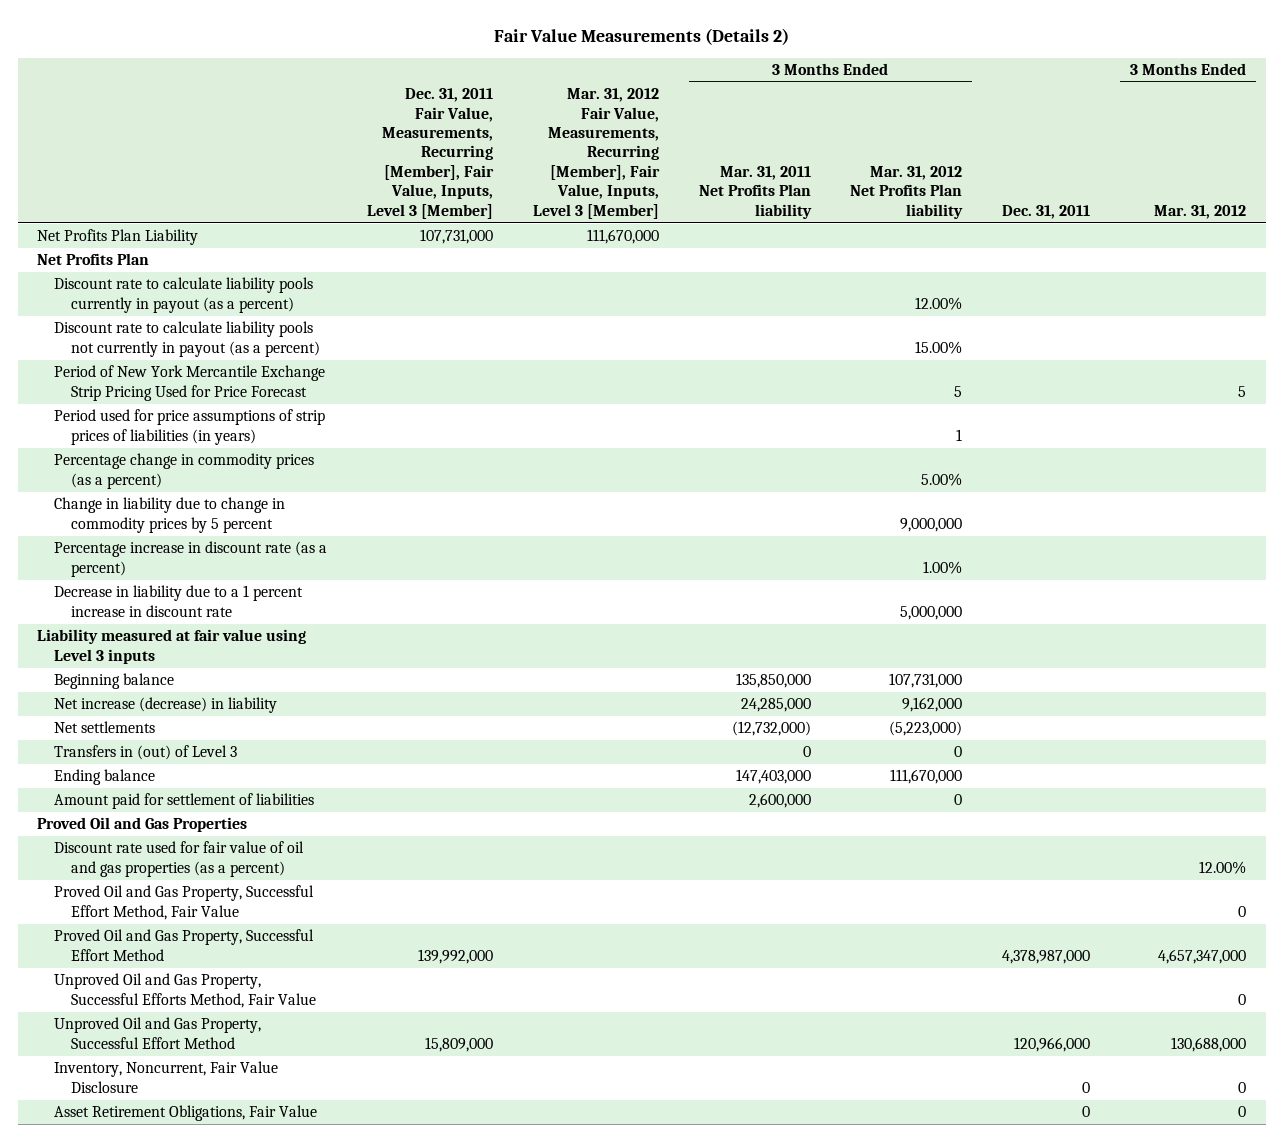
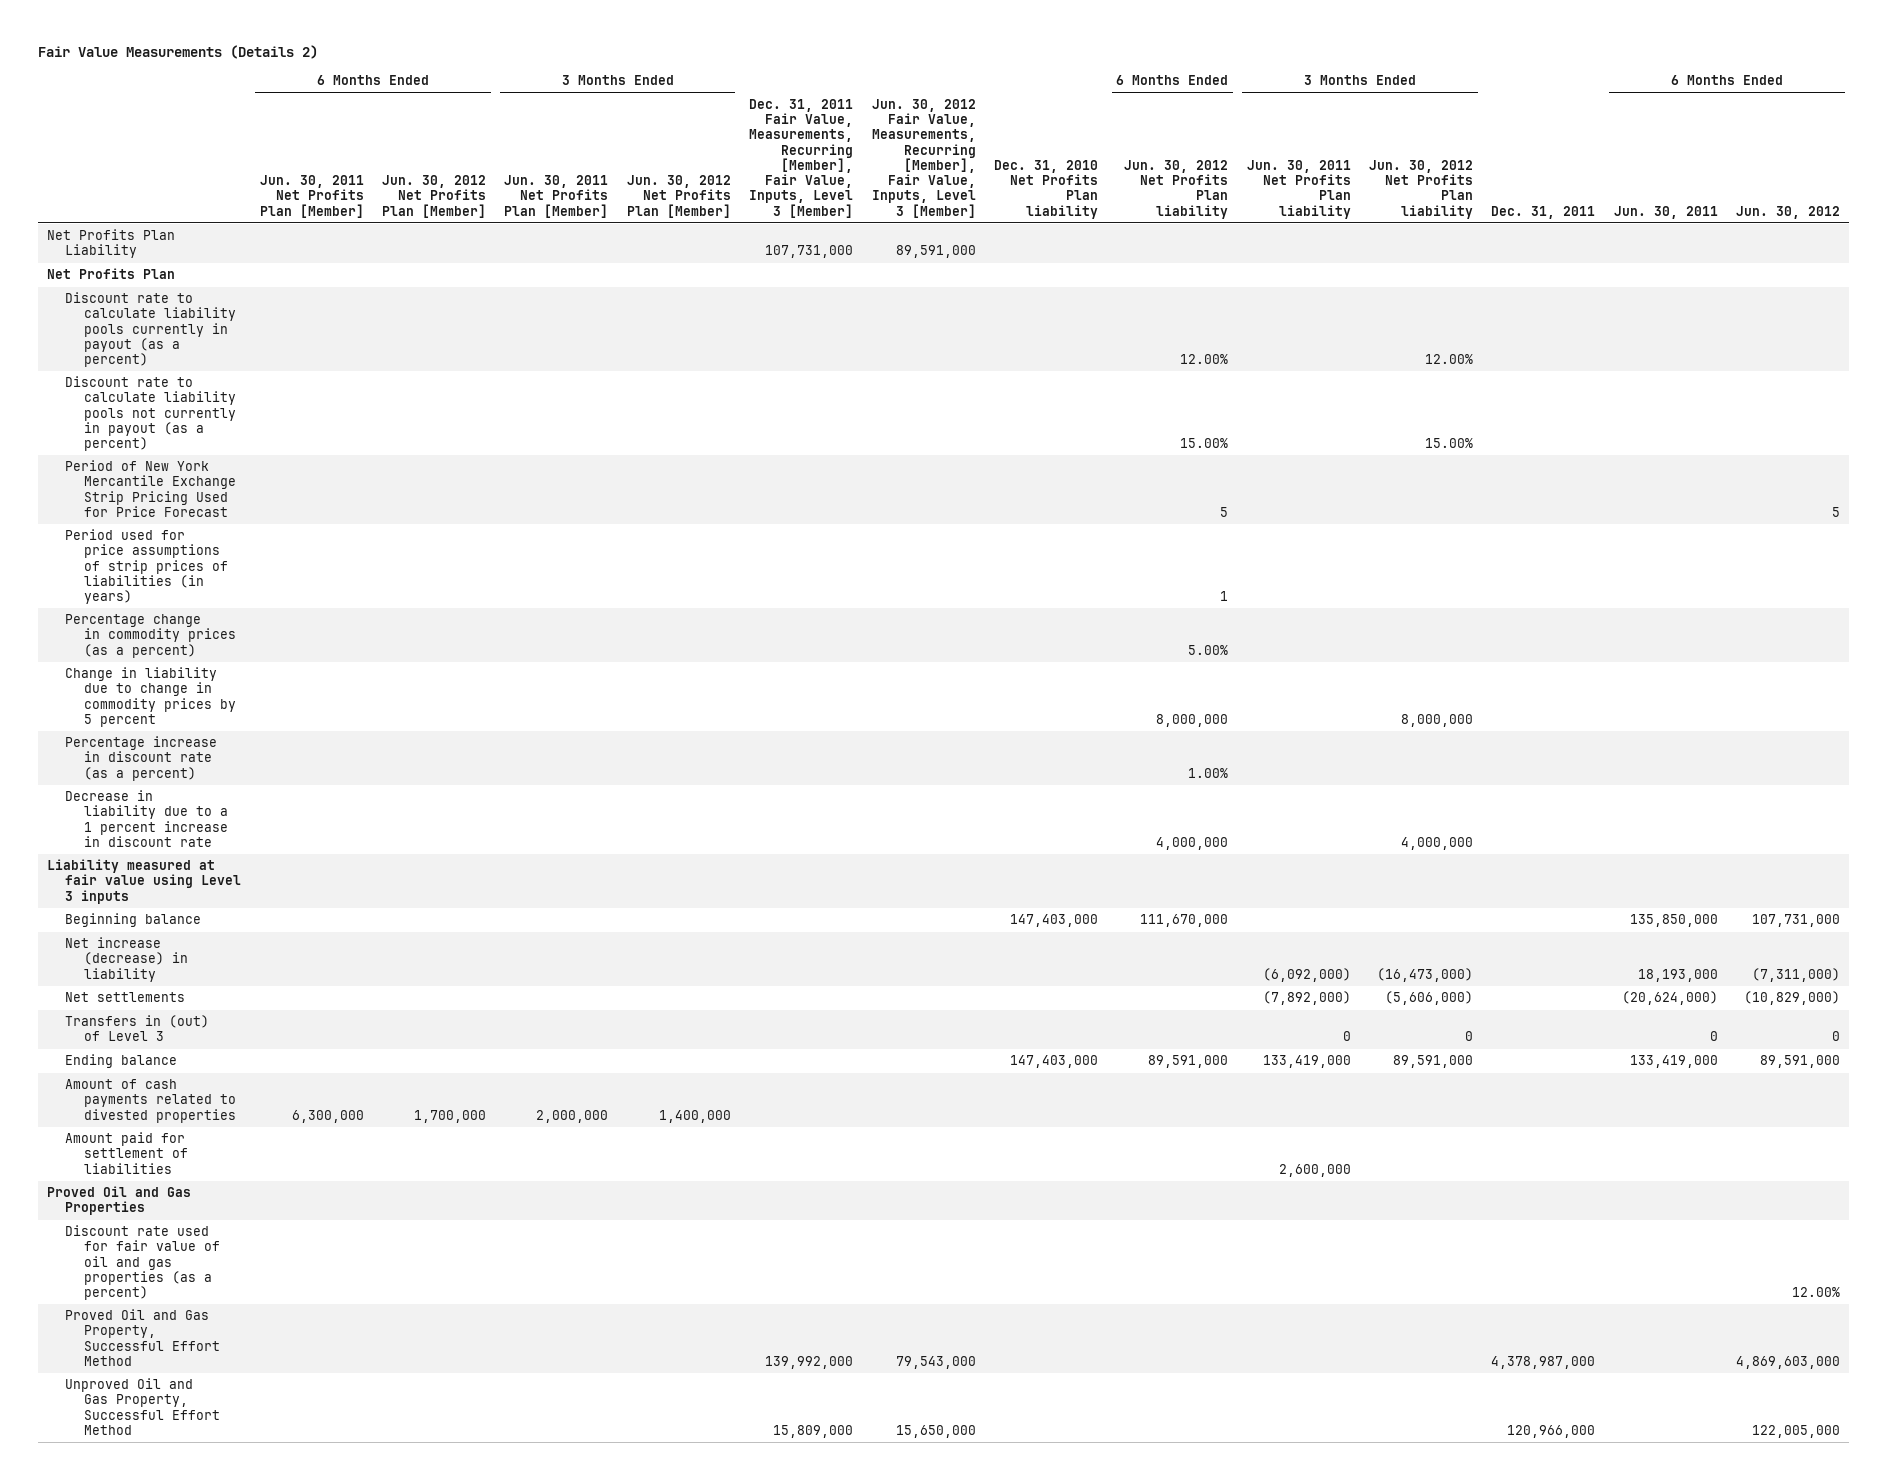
- | Dec. 31, 2011 Fair Value, Measurements, Recurring [Member], Fair Value, Inputs, Level 3 [Member] | Mar. 31, 2012 Fair Value, Measurements, Recurring [Member], Fair Value, Inputs, Level 3 [Member] | 3 Months Ended Mar. 31, 2011 Net Profits Plan liability | 3 Months Ended Mar. 31, 2012 Net Profits Plan liability | Dec. 31, 2011 | 3 Months Ended Mar. 31, 2012
+ | 6 Months Ended Jun. 30, 2011 Net Profits Plan [Member] | 6 Months Ended Jun. 30, 2012 Net Profits Plan [Member] | 3 Months Ended Jun. 30, 2011 Net Profits Plan [Member] | 3 Months Ended Jun. 30, 2012 Net Profits Plan [Member] | Dec. 31, 2011 Fair Value, Measurements, Recurring [Member], Fair Value, Inputs, Level 3 [Member] | Jun. 30, 2012 Fair Value, Measurements, Recurring [Member], Fair Value, Inputs, Level 3 [Member] | Dec. 31, 2010 Net Profits Plan liability | 6 Months Ended Jun. 30, 2012 Net Profits Plan liability | 3 Months Ended Jun. 30, 2011 Net Profits Plan liability | 3 Months Ended Jun. 30, 2012 Net Profits Plan liability | Dec. 31, 2011 | 6 Months Ended Jun. 30, 2011 | 6 Months Ended Jun. 30, 2012
+ Amount of cash payments related to divested properties | 6,300,000 | 1,700,000 | 2,000,000 | 1,400,000 | | | | | | | | |
- Proved Oil and Gas Property, Successful Effort Method, Fair Value | | | | | | 0
- Unproved Oil and Gas Property, Successful Efforts Method, Fair Value | | | | | | 0
- Inventory, Noncurrent, Fair Value Disclosure | | | | | 0 | 0
- Asset Retirement Obligations, Fair Value | | | | | 0 | 0

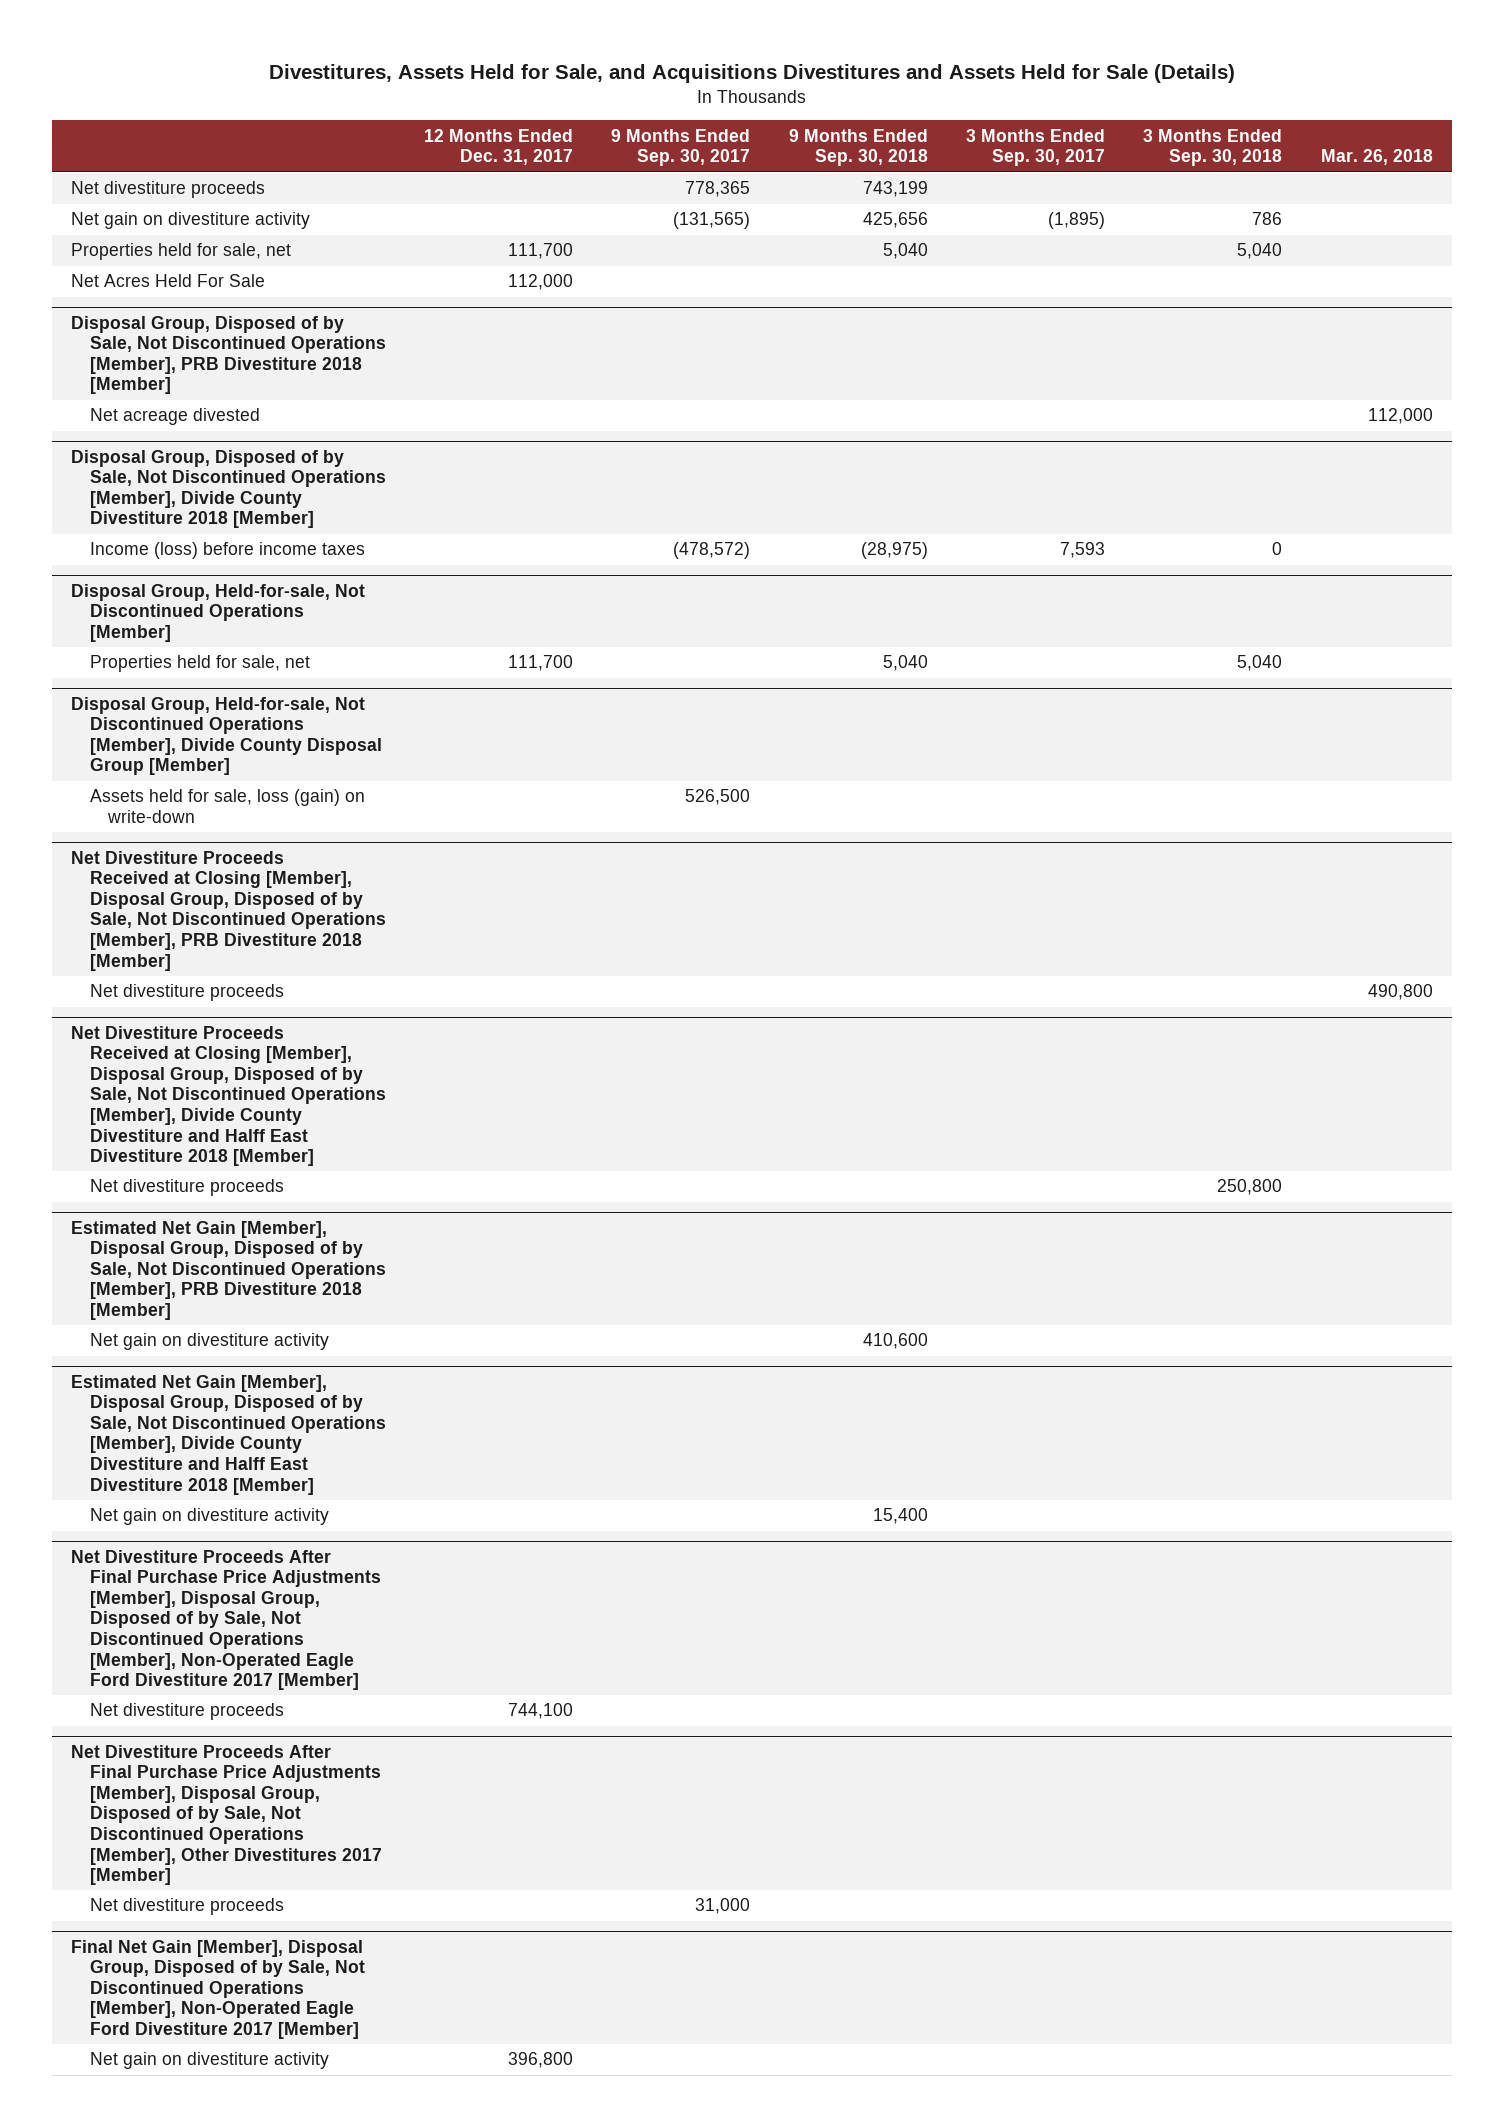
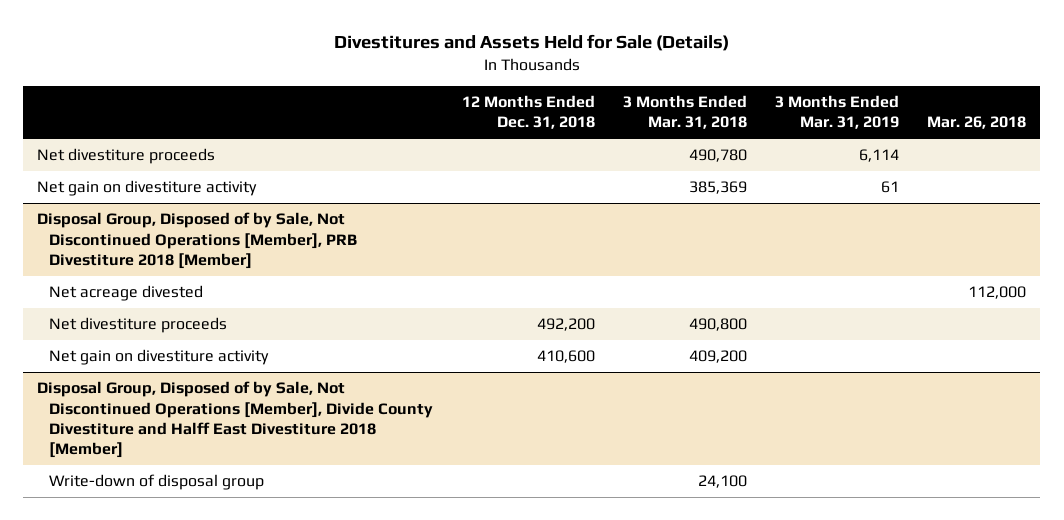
- Divestitures, Assets Held for Sale, and Acquisitions Divestitures and Assets Held for Sale (Details)
+ Divestitures and Assets Held for Sale (Details)
- | 12 Months Ended Dec. 31, 2017 | 9 Months Ended Sep. 30, 2017 | 9 Months Ended Sep. 30, 2018 | 3 Months Ended Sep. 30, 2017 | 3 Months Ended Sep. 30, 2018 | Mar. 26, 2018
+ | 12 Months Ended Dec. 31, 2018 | 3 Months Ended Mar. 31, 2018 | 3 Months Ended Mar. 31, 2019 | Mar. 26, 2018
- Properties held for sale, net | 111,700 | | 5,040 | | 5,040 |
- Net Acres Held For Sale | 112,000 | | | | |
- Disposal Group, Disposed of by Sale, Not Discontinued Operations [Member], Divide County Divestiture 2018 [Member]
- Income (loss) before income taxes | | (478,572) | (28,975) | 7,593 | 0 |
- Disposal Group, Held-for-sale, Not Discontinued Operations [Member]
- Properties held for sale, net | 111,700 | | 5,040 | | 5,040 |
- Disposal Group, Held-for-sale, Not Discontinued Operations [Member], Divide County Disposal Group [Member]
- Assets held for sale, loss (gain) on write-down | | 526,500 | | | |
- Net Divestiture Proceeds Received at Closing [Member], Disposal Group, Disposed of by Sale, Not Discontinued Operations [Member], PRB Divestiture 2018 [Member]
- Net divestiture proceeds | | | | | | 490,800
- Net Divestiture Proceeds Received at Closing [Member], Disposal Group, Disposed of by Sale, Not Discontinued Operations [Member], Divide County Divestiture and Halff East Divestiture 2018 [Member]
- Net divestiture proceeds | | | | | 250,800 |
- Estimated Net Gain [Member], Disposal Group, Disposed of by Sale, Not Discontinued Operations [Member], PRB Divestiture 2018 [Member]
- Net gain on divestiture activity | | | 410,600 | | |
- Estimated Net Gain [Member], Disposal Group, Disposed of by Sale, Not Discontinued Operations [Member], Divide County Divestiture and Halff East Divestiture 2018 [Member]
- Net gain on divestiture activity | | | 15,400 | | |
- Net Divestiture Proceeds After Final Purchase Price Adjustments [Member], Disposal Group, Disposed of by Sale, Not Discontinued Operations [Member], Non-Operated Eagle Ford Divestiture 2017 [Member]
- Net divestiture proceeds | 744,100 | | | | |
- Net Divestiture Proceeds After Final Purchase Price Adjustments [Member], Disposal Group, Disposed of by Sale, Not Discontinued Operations [Member], Other Divestitures 2017 [Member]
- Net divestiture proceeds | | 31,000 | | | |
- Final Net Gain [Member], Disposal Group, Disposed of by Sale, Not Discontinued Operations [Member], Non-Operated Eagle Ford Divestiture 2017 [Member]
- Net gain on divestiture activity | 396,800 | | | | |
@ Disposal Group, Disposed of by Sale, Not Discontinued Operations [Member], PRB Divestiture 2018 [Member]
+ Net divestiture proceeds | 492,200 | 490,800 | |
+ Net gain on divestiture activity | 410,600 | 409,200 | |
+ Disposal Group, Disposed of by Sale, Not Discontinued Operations [Member], Divide County Divestiture and Halff East Divestiture 2018 [Member]
+ Write-down of disposal group | | 24,100 | |

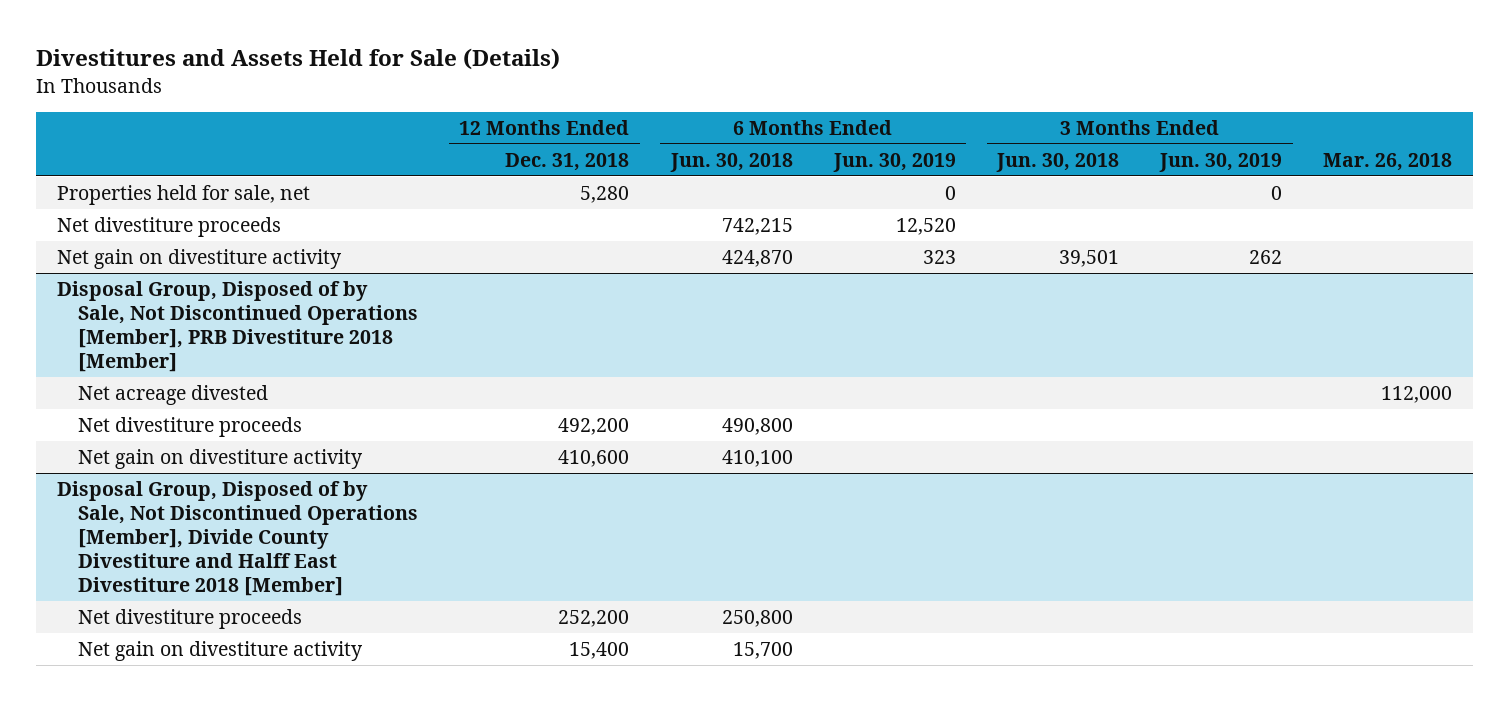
- | 12 Months Ended Dec. 31, 2018 | 3 Months Ended Mar. 31, 2018 | 3 Months Ended Mar. 31, 2019 | Mar. 26, 2018
+ | 12 Months Ended Dec. 31, 2018 | 6 Months Ended Jun. 30, 2018 | 6 Months Ended Jun. 30, 2019 | 3 Months Ended Jun. 30, 2018 | 3 Months Ended Jun. 30, 2019 | Mar. 26, 2018
+ Properties held for sale, net | 5,280 | | 0 | | 0 |
@ Disposal Group, Disposed of by Sale, Not Discontinued Operations [Member], Divide County Divestiture and Halff East Divestiture 2018 [Member]
- Write-down of disposal group | | 24,100 | |
+ Net divestiture proceeds | 252,200 | 250,800 | | | |
+ Net gain on divestiture activity | 15,400 | 15,700 | | | |

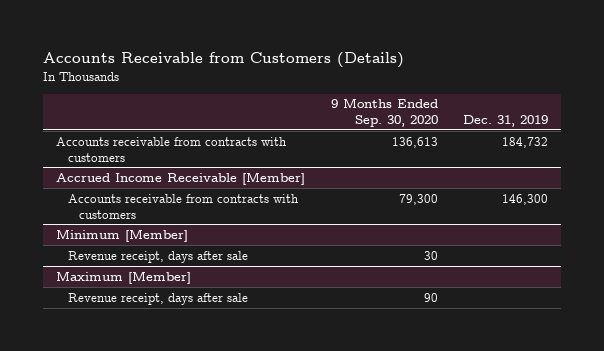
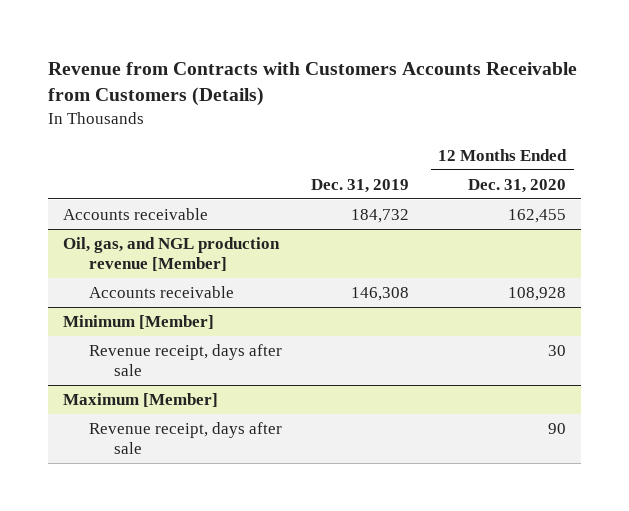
- Accounts Receivable from Customers (Details)
+ Revenue from Contracts with Customers Accounts Receivable from Customers (Details)
- | 9 Months Ended Sep. 30, 2020 | Dec. 31, 2019
+ | Dec. 31, 2019 | 12 Months Ended Dec. 31, 2020
- Accounts receivable from contracts with customers | 136,613 | 184,732
- Accrued Income Receivable [Member]
- Accounts receivable from contracts with customers | 79,300 | 146,300
+ Accounts receivable | 184,732 | 162,455
+ Oil, gas, and NGL production revenue [Member]
+ Accounts receivable | 146,308 | 108,928

